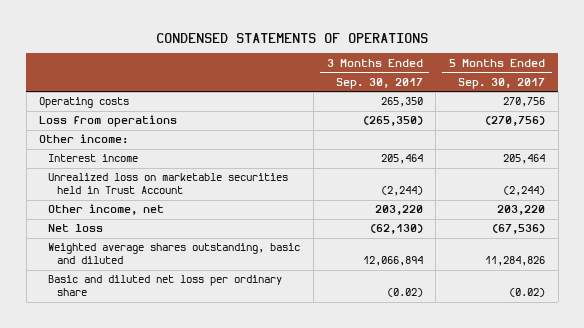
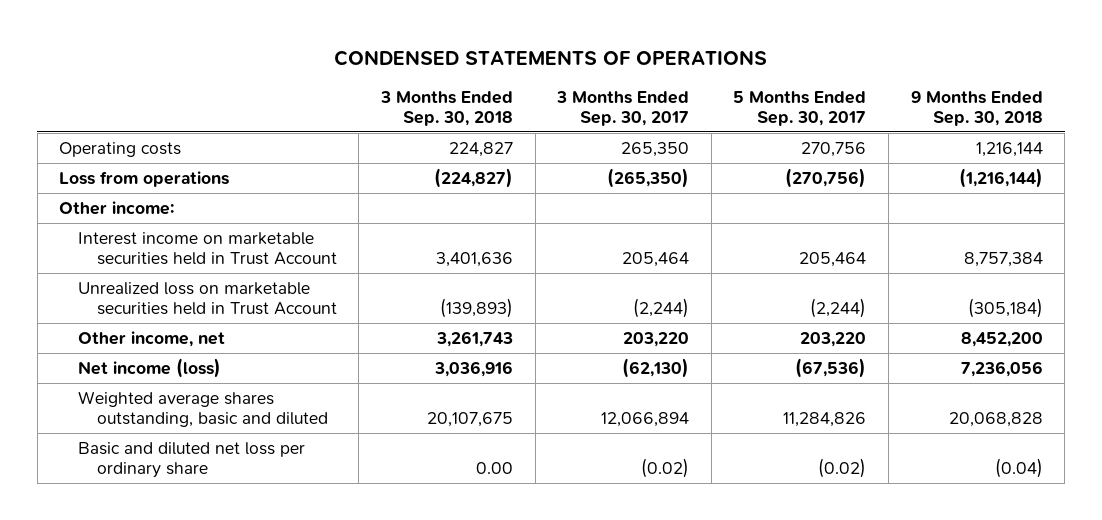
- | 3 Months Ended Sep. 30, 2017 | 5 Months Ended Sep. 30, 2017
+ | 3 Months Ended Sep. 30, 2018 | 3 Months Ended Sep. 30, 2017 | 5 Months Ended Sep. 30, 2017 | 9 Months Ended Sep. 30, 2018
- Interest income | 205,464 | 205,464
+ Interest income on marketable securities held in Trust Account | 3,401,636 | 205,464 | 205,464 | 8,757,384
- Net loss | (62,130) | (67,536)
+ Net income (loss) | 3,036,916 | (62,130) | (67,536) | 7,236,056

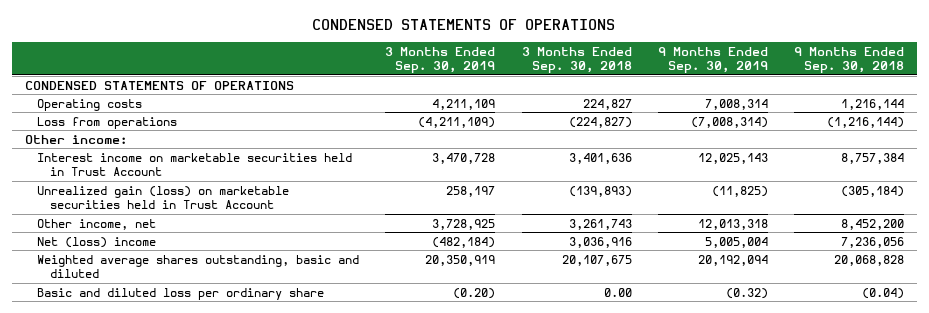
- | 3 Months Ended Sep. 30, 2018 | 3 Months Ended Sep. 30, 2017 | 5 Months Ended Sep. 30, 2017 | 9 Months Ended Sep. 30, 2018
+ | 3 Months Ended Sep. 30, 2019 | 3 Months Ended Sep. 30, 2018 | 9 Months Ended Sep. 30, 2019 | 9 Months Ended Sep. 30, 2018
+ CONDENSED STATEMENTS OF OPERATIONS
- Unrealized loss on marketable securities held in Trust Account | (139,893) | (2,244) | (2,244) | (305,184)
+ Unrealized gain (loss) on marketable securities held in Trust Account | 258,197 | (139,893) | (11,825) | (305,184)
- Net income (loss) | 3,036,916 | (62,130) | (67,536) | 7,236,056
+ Net (loss) income | (482,184) | 3,036,916 | 5,005,004 | 7,236,056
- Basic and diluted net loss per ordinary share | 0.00 | (0.02) | (0.02) | (0.04)
+ Basic and diluted loss per ordinary share | (0.20) | 0.00 | (0.32) | (0.04)

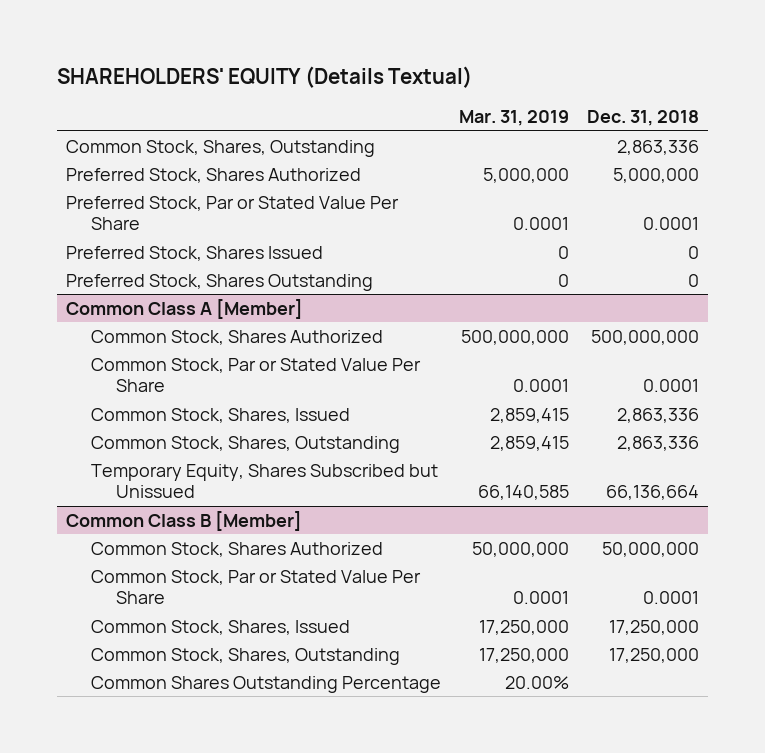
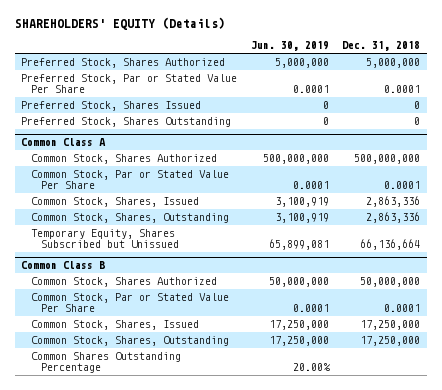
- SHAREHOLDERS' EQUITY (Details Textual)
+ SHAREHOLDERS' EQUITY (Details)
- | Mar. 31, 2019 | Dec. 31, 2018
+ | Jun. 30, 2019 | Dec. 31, 2018
- Common Stock, Shares, Outstanding | | 2,863,336
- Common Class A [Member]
+ Common Class A
- Common Class B [Member]
+ Common Class B

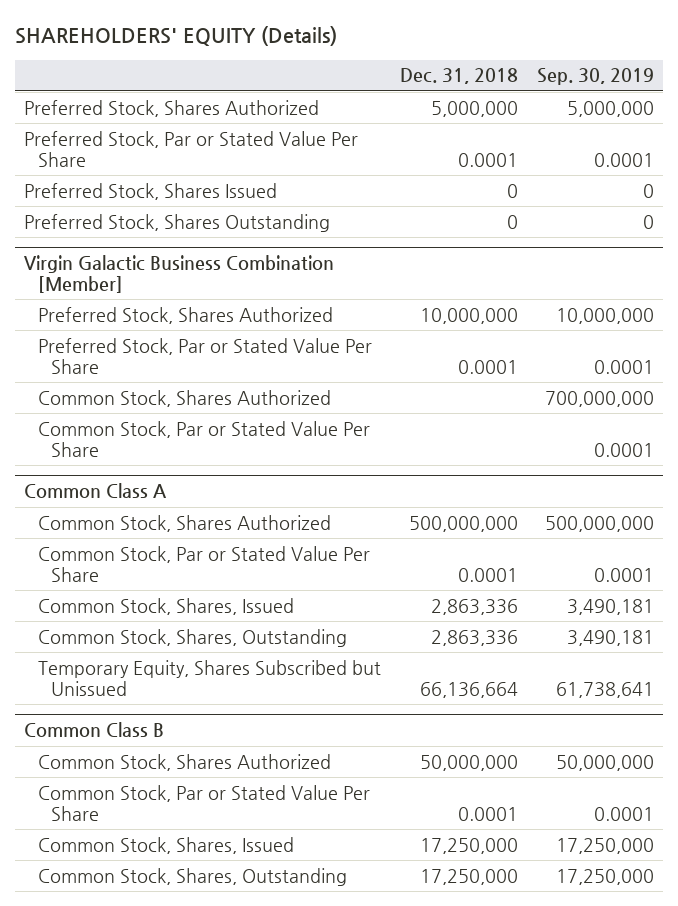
- | Jun. 30, 2019 | Dec. 31, 2018
+ | Dec. 31, 2018 | Sep. 30, 2019
+ Virgin Galactic Business Combination [Member]
+ Preferred Stock, Shares Authorized | 10,000,000 | 10,000,000
+ Preferred Stock, Par or Stated Value Per Share | 0.0001 | 0.0001
+ Common Stock, Shares Authorized | | 700,000,000
+ Common Stock, Par or Stated Value Per Share | | 0.0001
@ Common Class B
- Common Shares Outstanding Percentage | 20.00% |

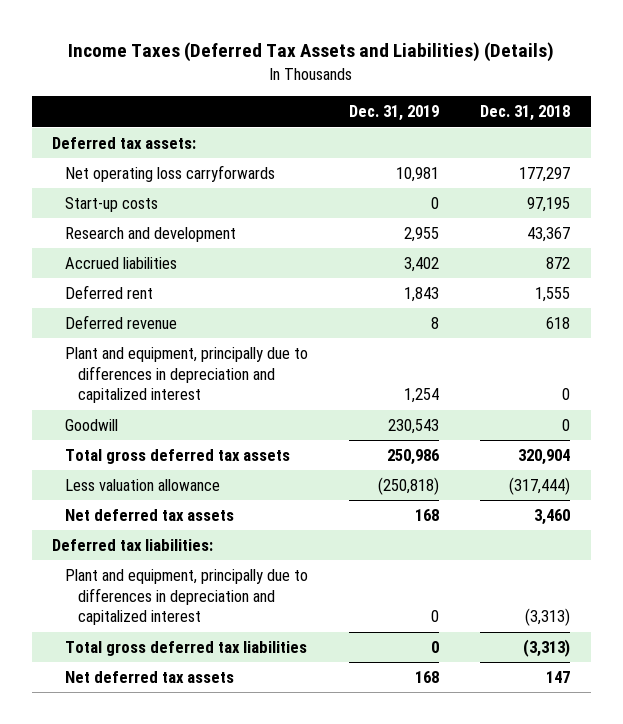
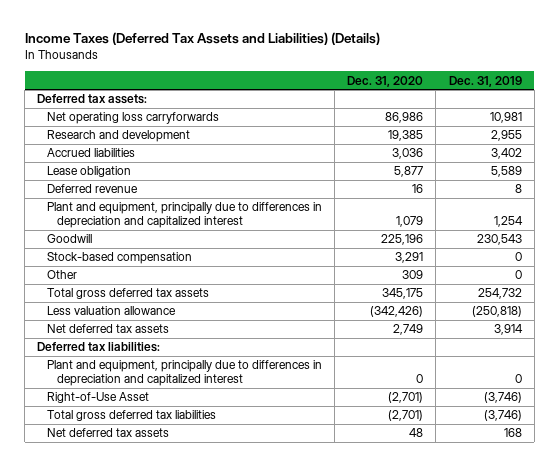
- | Dec. 31, 2019 | Dec. 31, 2018
+ | Dec. 31, 2020 | Dec. 31, 2019
- Start-up costs | 0 | 97,195
- Deferred rent | 1,843 | 1,555
+ Lease obligation | 5,877 | 5,589
- Total gross deferred tax assets | 250,986 | 320,904
+ Stock-based compensation | 3,291 | 0
+ Other | 309 | 0
+ Total gross deferred tax assets | 345,175 | 254,732
- Net deferred tax assets | 168 | 3,460
+ Net deferred tax assets | 2,749 | 3,914
- Total gross deferred tax liabilities | 0 | (3,313)
+ Right-of-Use Asset | (2,701) | (3,746)
+ Total gross deferred tax liabilities | (2,701) | (3,746)

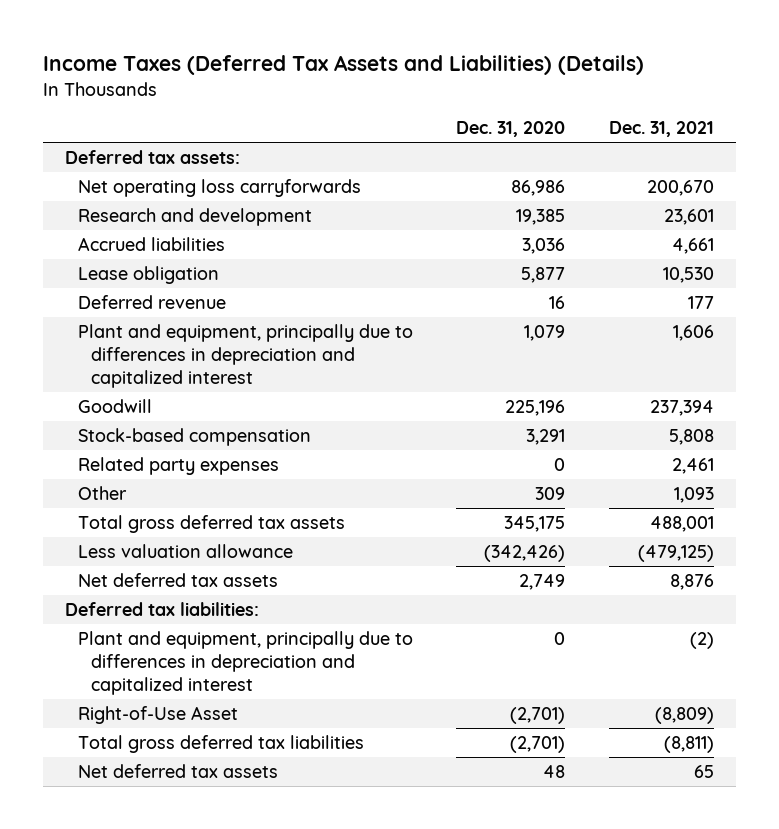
- | Dec. 31, 2020 | Dec. 31, 2019
+ | Dec. 31, 2020 | Dec. 31, 2021
+ Related party expenses | 0 | 2,461

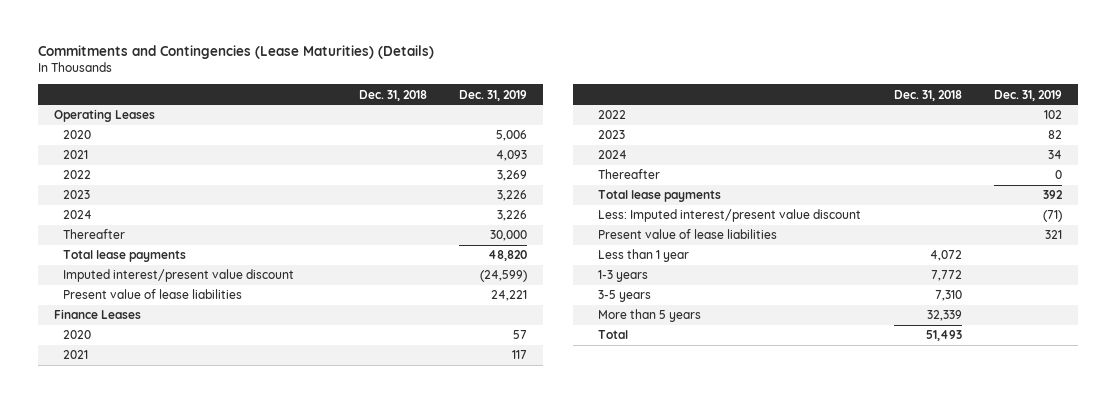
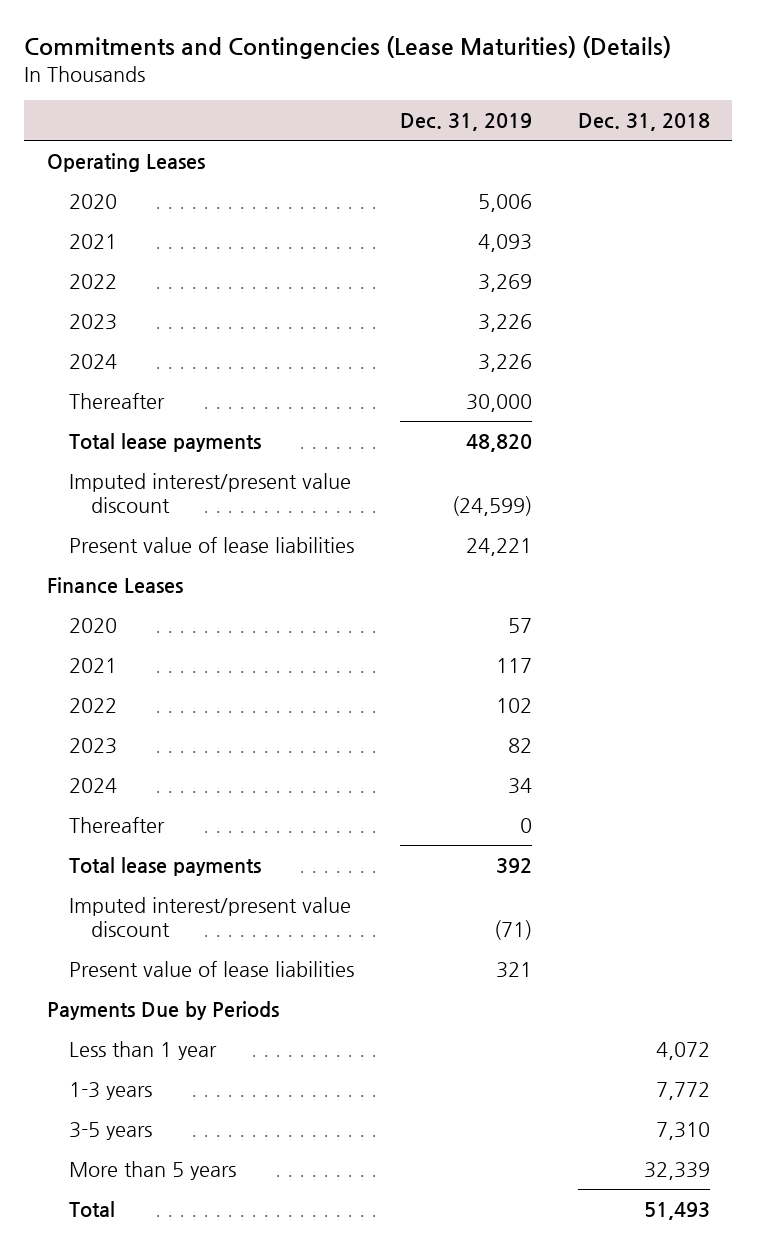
- | Dec. 31, 2018 | Dec. 31, 2019
+ | Dec. 31, 2019 | Dec. 31, 2018
- Less: Imputed interest/present value discount | | (71)
+ Imputed interest/present value discount | (71) |
+ Payments Due by Periods

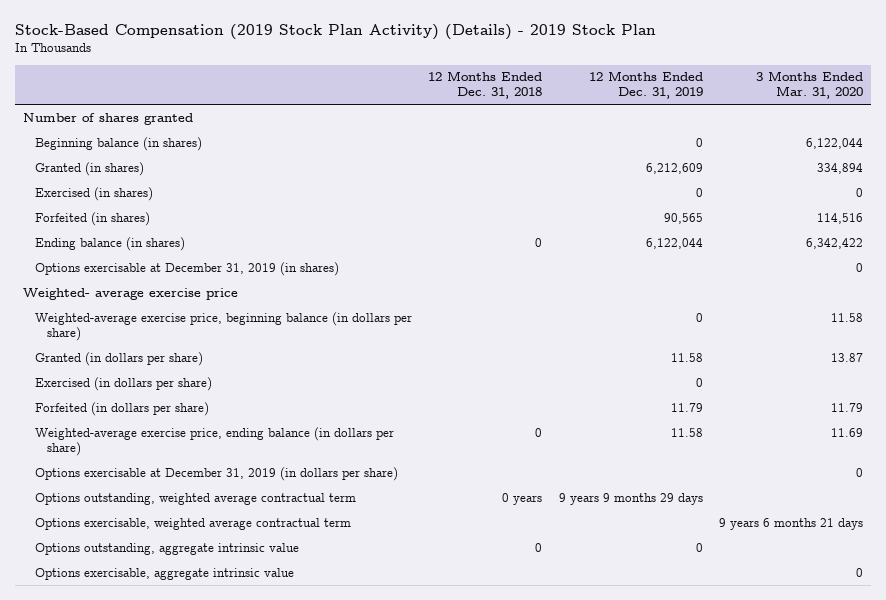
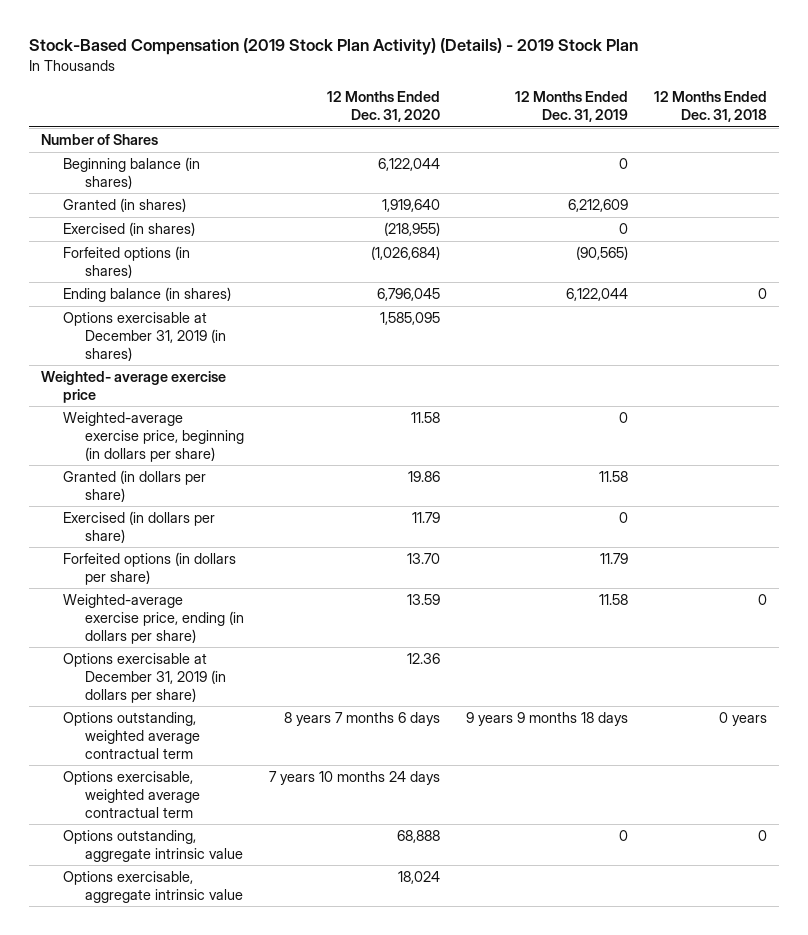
- | 12 Months Ended Dec. 31, 2018 | 12 Months Ended Dec. 31, 2019 | 3 Months Ended Mar. 31, 2020
+ | 12 Months Ended Dec. 31, 2020 | 12 Months Ended Dec. 31, 2019 | 12 Months Ended Dec. 31, 2018
- Number of shares granted
+ Number of Shares
- Forfeited (in shares) | | 90,565 | 114,516
+ Forfeited options (in shares) | (1,026,684) | (90,565) |
- Weighted-average exercise price, beginning balance (in dollars per share) | | 0 | 11.58
+ Weighted-average exercise price, beginning (in dollars per share) | 11.58 | 0 |
- Forfeited (in dollars per share) | | 11.79 | 11.79
- Weighted-average exercise price, ending balance (in dollars per share) | 0 | 11.58 | 11.69
+ Forfeited options (in dollars per share) | 13.70 | 11.79 |
+ Weighted-average exercise price, ending (in dollars per share) | 13.59 | 11.58 | 0
- Options outstanding, weighted average contractual term | 0 years | 9 years 9 months 29 days |
+ Options outstanding, weighted average contractual term | 8 years 7 months 6 days | 9 years 9 months 18 days | 0 years

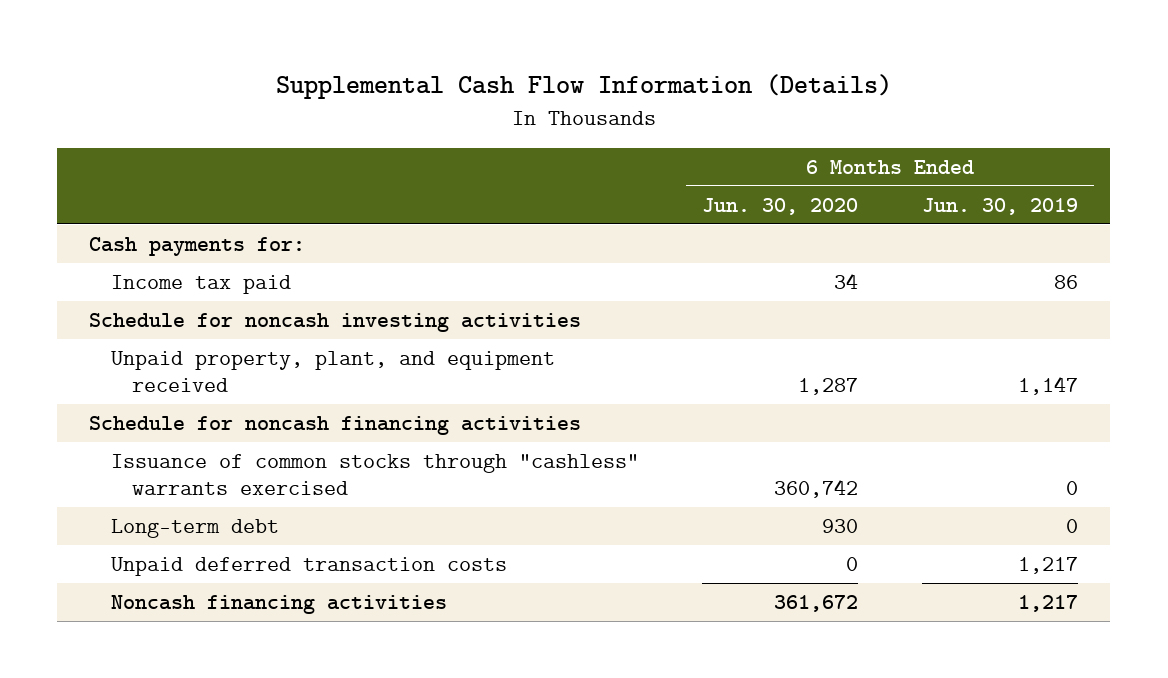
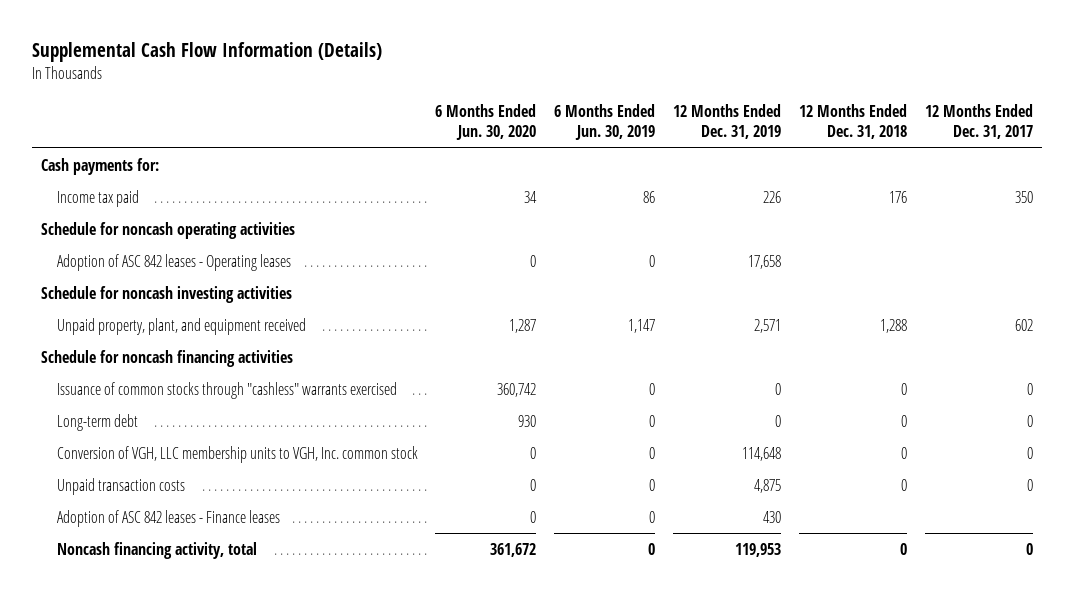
- | 6 Months Ended Jun. 30, 2020 | 6 Months Ended Jun. 30, 2019
+ | 6 Months Ended Jun. 30, 2020 | 6 Months Ended Jun. 30, 2019 | 12 Months Ended Dec. 31, 2019 | 12 Months Ended Dec. 31, 2018 | 12 Months Ended Dec. 31, 2017
+ Schedule for noncash operating activities
+ Adoption of ASC 842 leases - Operating leases | 0 | 0 | 17,658 | |
- Unpaid deferred transaction costs | 0 | 1,217
- Noncash financing activities | 361,672 | 1,217
+ Conversion of VGH, LLC membership units to VGH, Inc. common stock | 0 | 0 | 114,648 | 0 | 0
+ Unpaid transaction costs | 0 | 0 | 4,875 | 0 | 0
+ Adoption of ASC 842 leases - Finance leases | 0 | 0 | 430 | |
+ Noncash financing activity, total | 361,672 | 0 | 119,953 | 0 | 0

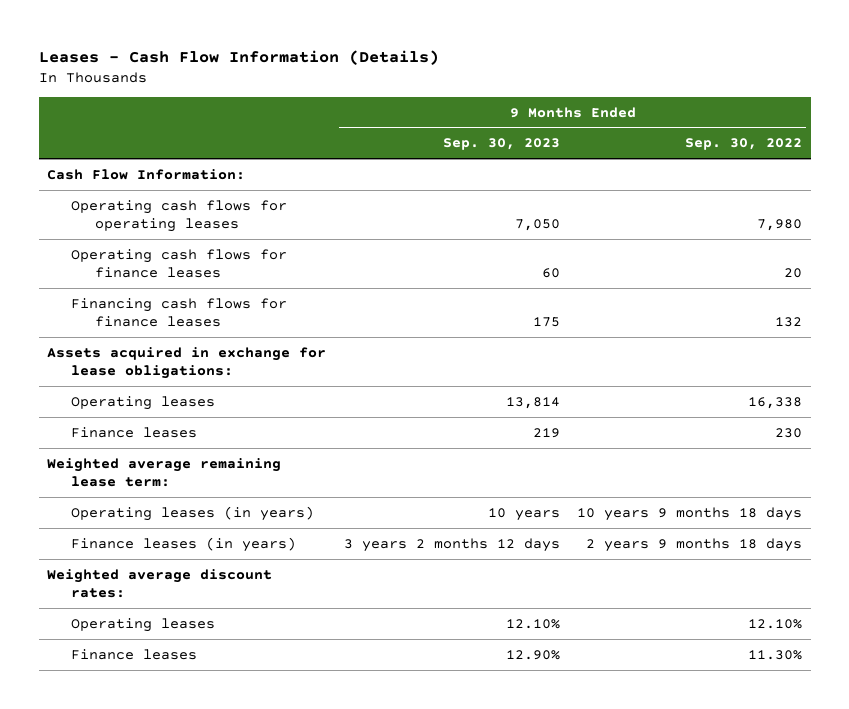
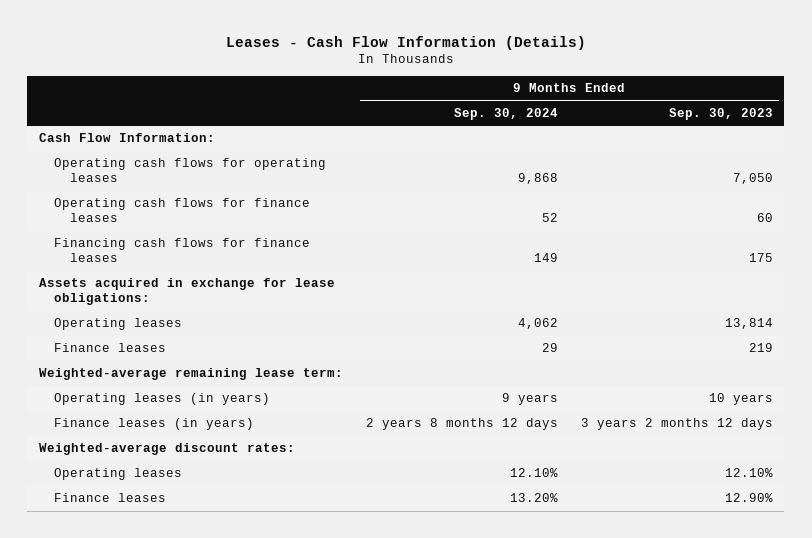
- | 9 Months Ended Sep. 30, 2023 | 9 Months Ended Sep. 30, 2022
+ | 9 Months Ended Sep. 30, 2024 | 9 Months Ended Sep. 30, 2023
- Weighted average remaining lease term:
+ Weighted-average remaining lease term:
- Weighted average discount rates:
+ Weighted-average discount rates:

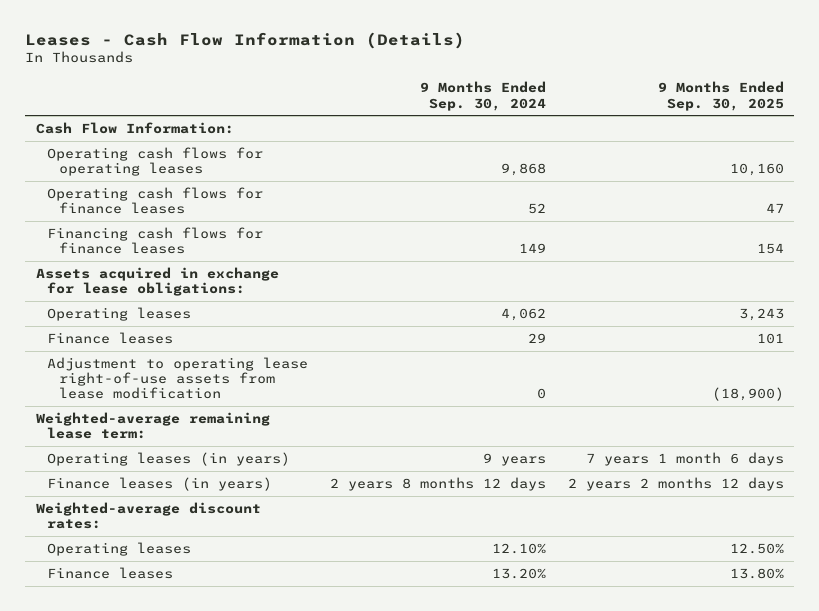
- | 9 Months Ended Sep. 30, 2024 | 9 Months Ended Sep. 30, 2023
+ | 9 Months Ended Sep. 30, 2024 | 9 Months Ended Sep. 30, 2025
+ Adjustment to operating lease right-of-use assets from lease modification | 0 | (18,900)

